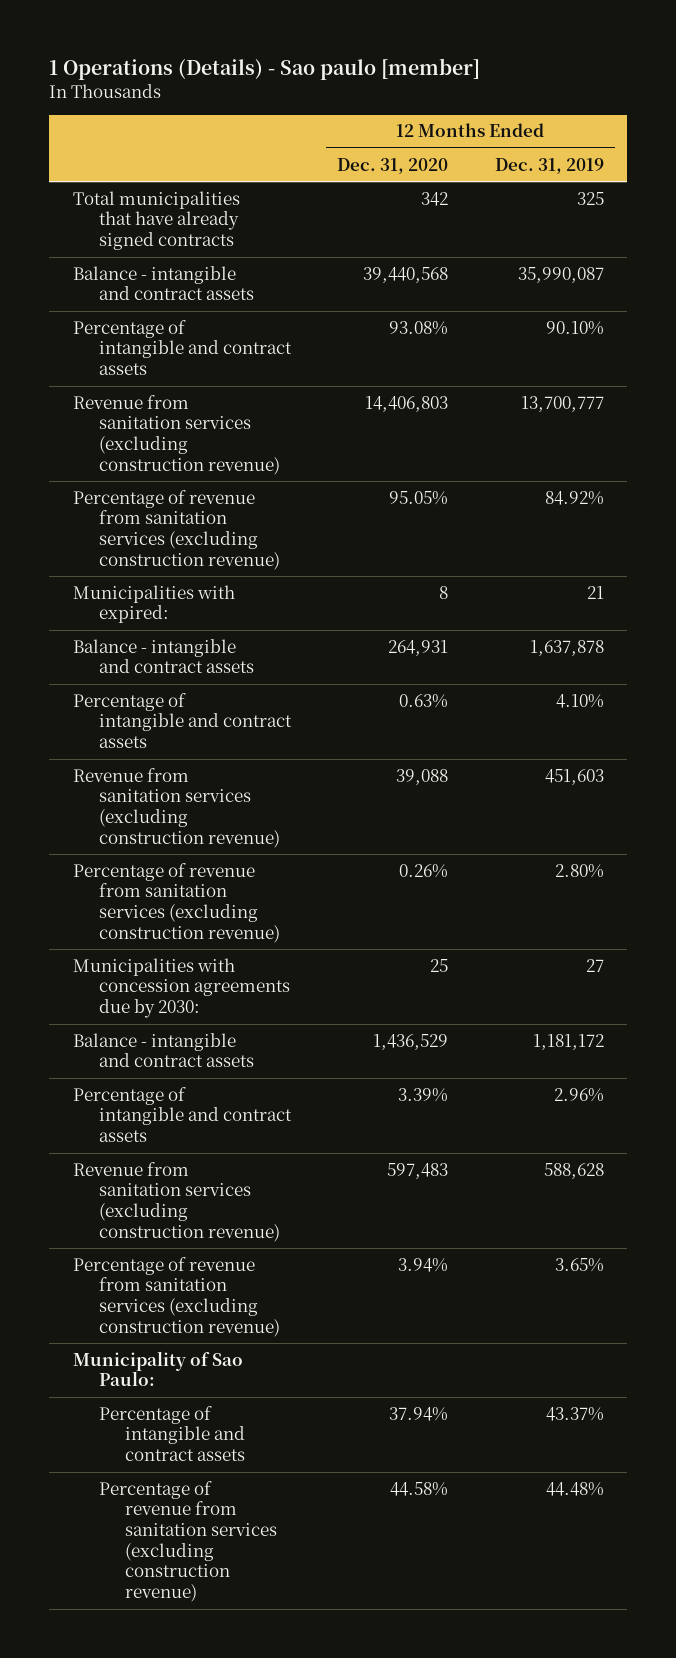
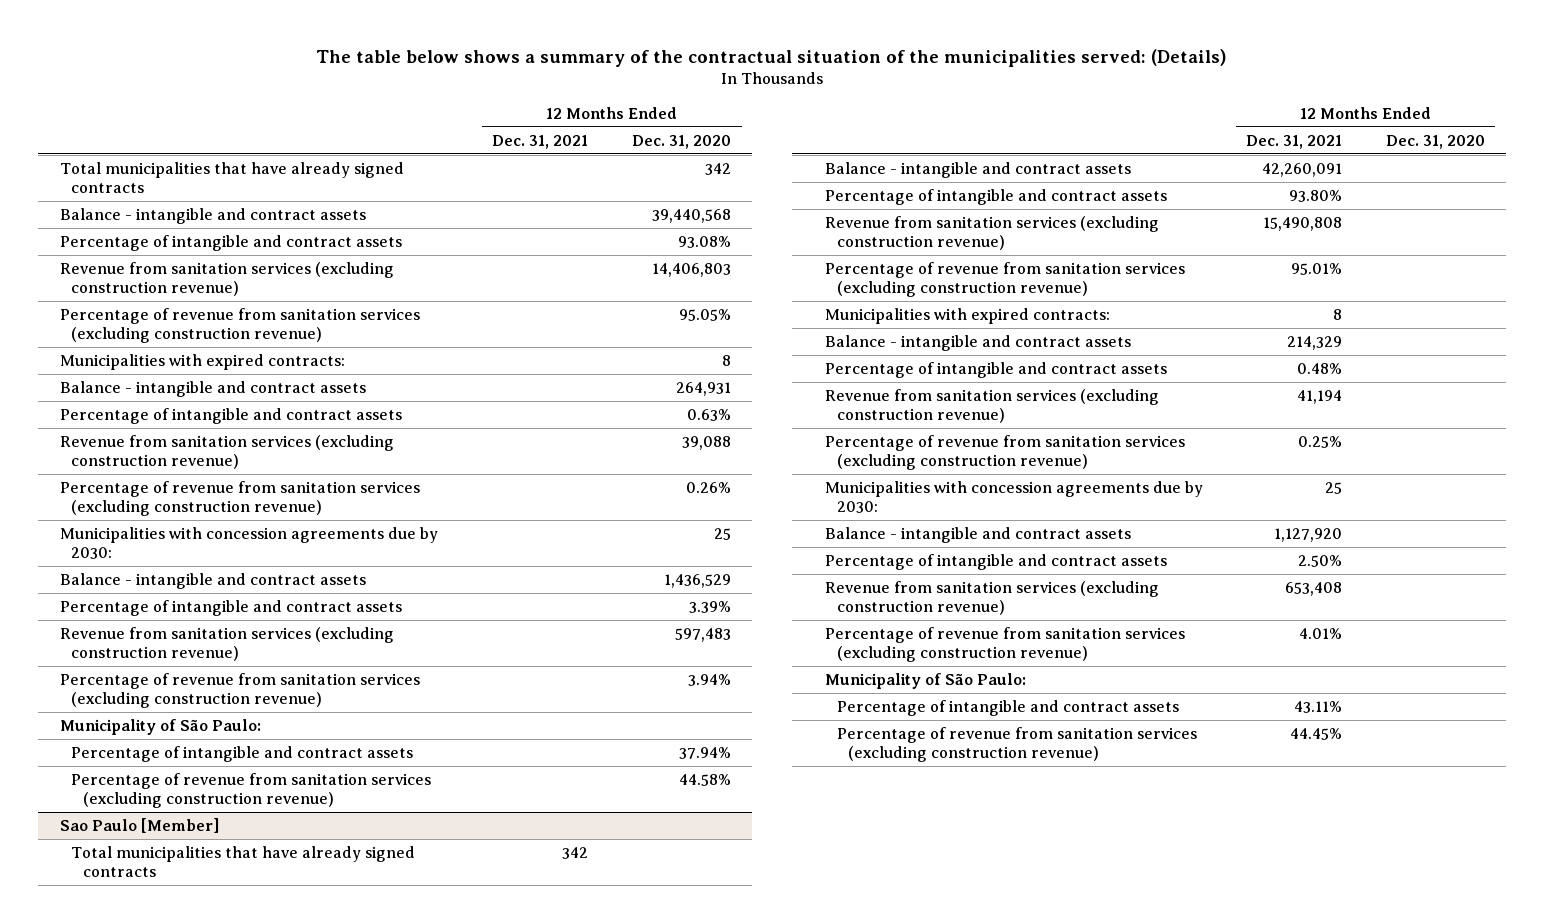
- 1 Operations (Details) - Sao paulo [member]
+ The table below shows a summary of the contractual situation of the municipalities served: (Details)
- | 12 Months Ended Dec. 31, 2020 | 12 Months Ended Dec. 31, 2019
+ | 12 Months Ended Dec. 31, 2021 | 12 Months Ended Dec. 31, 2020
- Municipalities with expired: | 8 | 21
+ Municipalities with expired contracts: | | 8
- Municipality of Sao Paulo:
+ Municipality of São Paulo:
+ Sao Paulo [Member]
+ Total municipalities that have already signed contracts | 342 |
+ Balance - intangible and contract assets | 42,260,091 |
+ Percentage of intangible and contract assets | 93.80% |
+ Revenue from sanitation services (excluding construction revenue) | 15,490,808 |
+ Percentage of revenue from sanitation services (excluding construction revenue) | 95.01% |
+ Municipalities with expired contracts: | 8 |
+ Balance - intangible and contract assets | 214,329 |
+ Percentage of intangible and contract assets | 0.48% |
+ Revenue from sanitation services (excluding construction revenue) | 41,194 |
+ Percentage of revenue from sanitation services (excluding construction revenue) | 0.25% |
+ Municipalities with concession agreements due by 2030: | 25 |
+ Balance - intangible and contract assets | 1,127,920 |
+ Percentage of intangible and contract assets | 2.50% |
+ Revenue from sanitation services (excluding construction revenue) | 653,408 |
+ Percentage of revenue from sanitation services (excluding construction revenue) | 4.01% |
+ Municipality of São Paulo:
+ Percentage of intangible and contract assets | 43.11% |
+ Percentage of revenue from sanitation services (excluding construction revenue) | 44.45% |

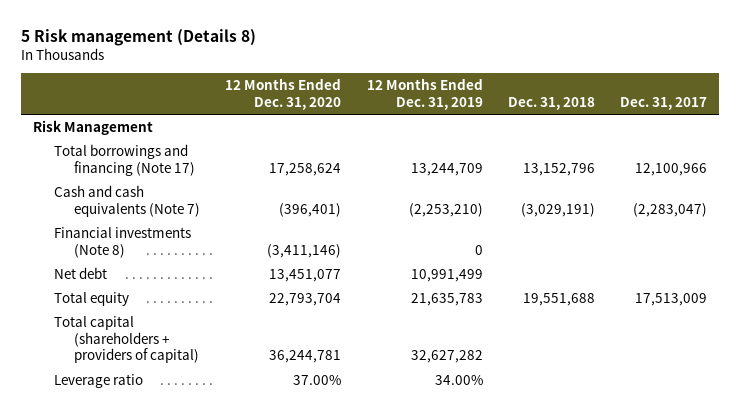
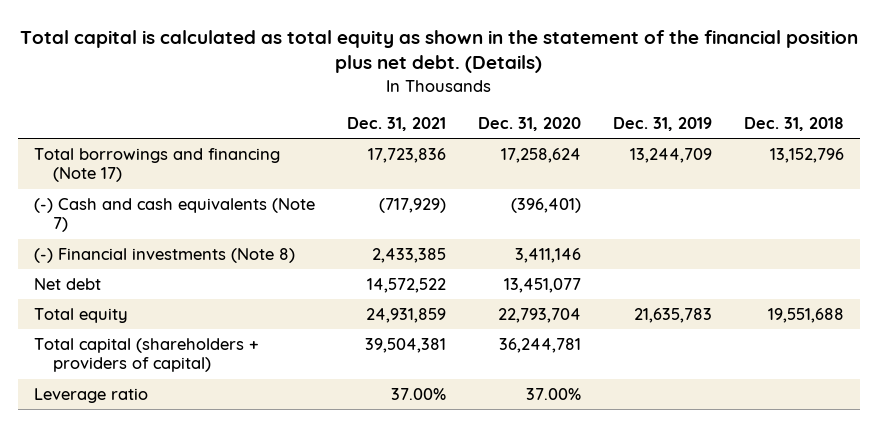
- 5 Risk management (Details 8)
+ Total capital is calculated as total equity as shown in the statement of the financial position plus net debt. (Details)
- | 12 Months Ended Dec. 31, 2020 | 12 Months Ended Dec. 31, 2019 | Dec. 31, 2018 | Dec. 31, 2017
+ | Dec. 31, 2021 | Dec. 31, 2020 | Dec. 31, 2019 | Dec. 31, 2018
- Risk Management
- Cash and cash equivalents (Note 7) | (396,401) | (2,253,210) | (3,029,191) | (2,283,047)
- Financial investments (Note 8) | (3,411,146) | 0 | |
+ (-) Cash and cash equivalents (Note 7) | (717,929) | (396,401) | |
+ (-) Financial investments (Note 8) | 2,433,385 | 3,411,146 | |

